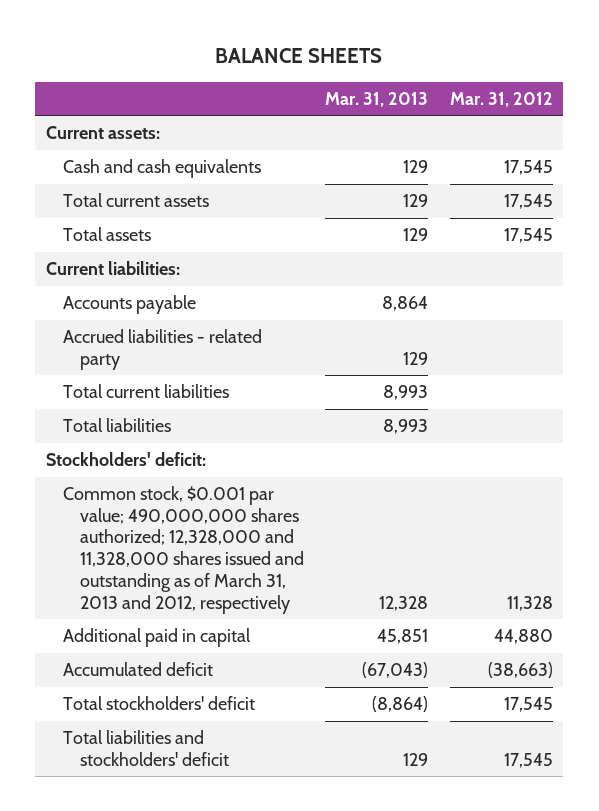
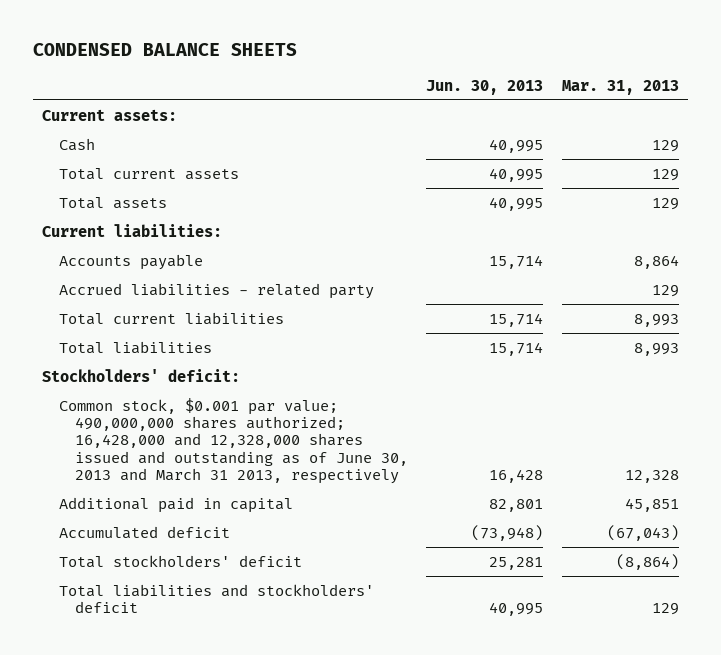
- BALANCE SHEETS
+ CONDENSED BALANCE SHEETS
- | Mar. 31, 2013 | Mar. 31, 2012
+ | Jun. 30, 2013 | Mar. 31, 2013
- Cash and cash equivalents | 129 | 17,545
+ Cash | 40,995 | 129
- Common stock, $0.001 par value; 490,000,000 shares authorized; 12,328,000 and 11,328,000 shares issued and outstanding as of March 31, 2013 and 2012, respectively | 12,328 | 11,328
+ Common stock, $0.001 par value; 490,000,000 shares authorized; 16,428,000 and 12,328,000 shares issued and outstanding as of June 30, 2013 and March 31 2013, respectively | 16,428 | 12,328

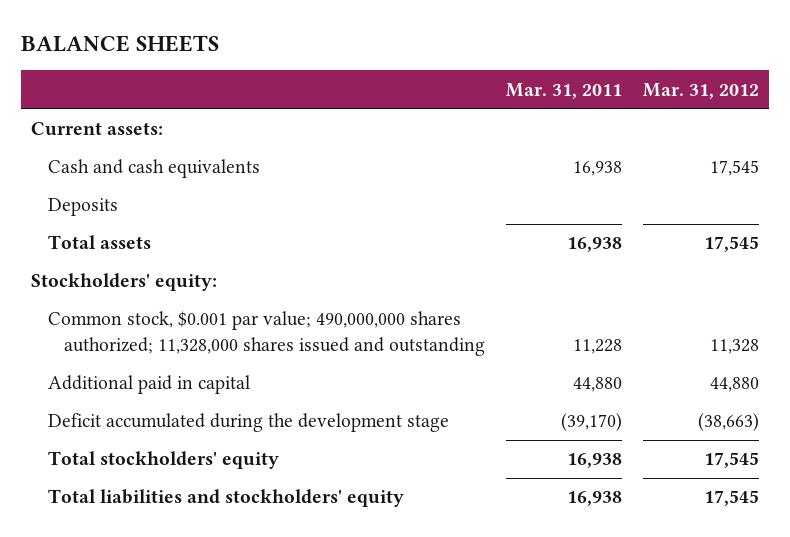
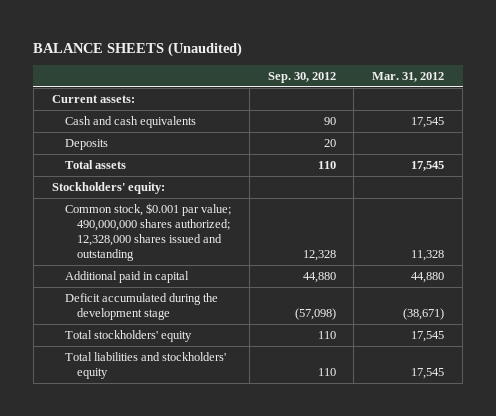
- BALANCE SHEETS
+ BALANCE SHEETS (Unaudited)
- | Mar. 31, 2011 | Mar. 31, 2012
+ | Sep. 30, 2012 | Mar. 31, 2012
- Common stock, $0.001 par value; 490,000,000 shares authorized; 11,328,000 shares issued and outstanding | 11,228 | 11,328
+ Common stock, $0.001 par value; 490,000,000 shares authorized; 12,328,000 shares issued and outstanding | 12,328 | 11,328
- Deficit accumulated during the development stage | (39,170) | (38,663)
+ Deficit accumulated during the development stage | (57,098) | (38,671)

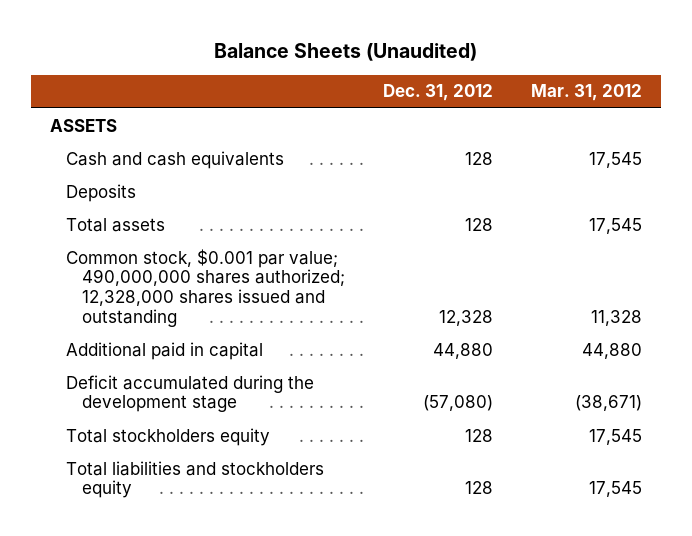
- BALANCE SHEETS (Unaudited)
+ Balance Sheets (Unaudited)
- | Sep. 30, 2012 | Mar. 31, 2012
+ | Dec. 31, 2012 | Mar. 31, 2012
- Current assets:
+ ASSETS
- Stockholders' equity:
- Total stockholders' equity | 110 | 17,545
- Total liabilities and stockholders' equity | 110 | 17,545
+ Total stockholders equity | 128 | 17,545
+ Total liabilities and stockholders equity | 128 | 17,545

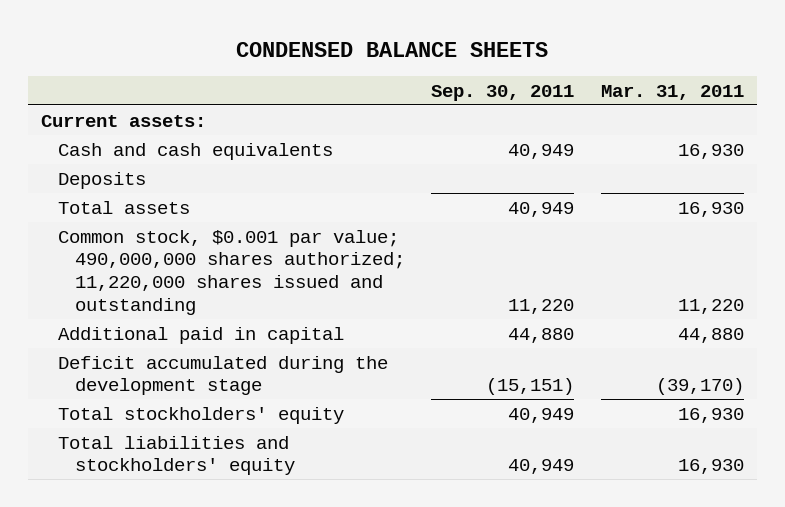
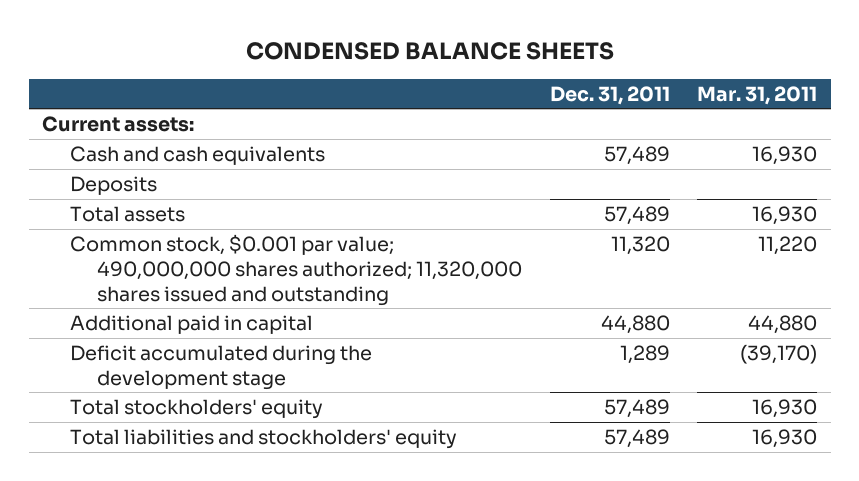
- | Sep. 30, 2011 | Mar. 31, 2011
+ | Dec. 31, 2011 | Mar. 31, 2011
- Common stock, $0.001 par value; 490,000,000 shares authorized; 11,220,000 shares issued and outstanding | 11,220 | 11,220
+ Common stock, $0.001 par value; 490,000,000 shares authorized; 11,320,000 shares issued and outstanding | 11,320 | 11,220

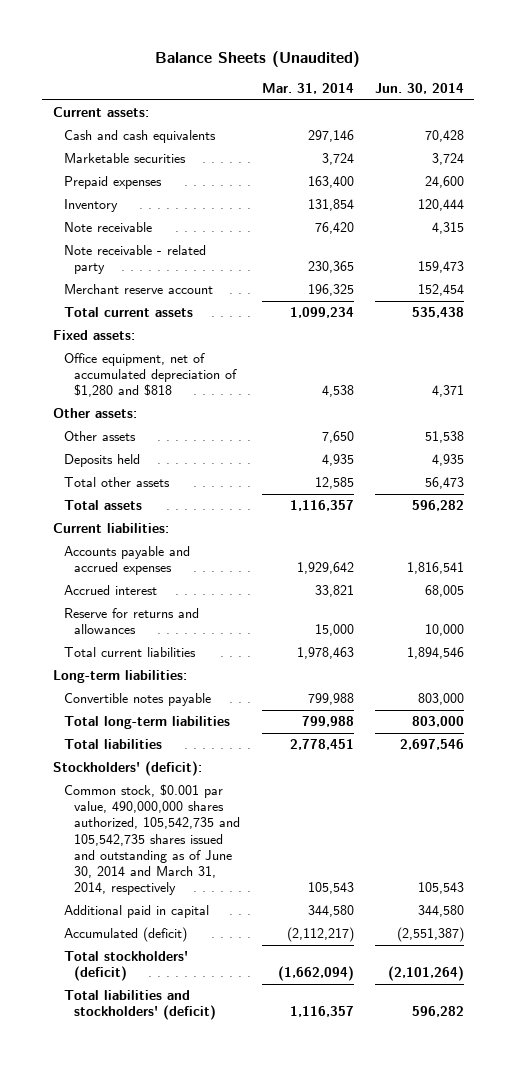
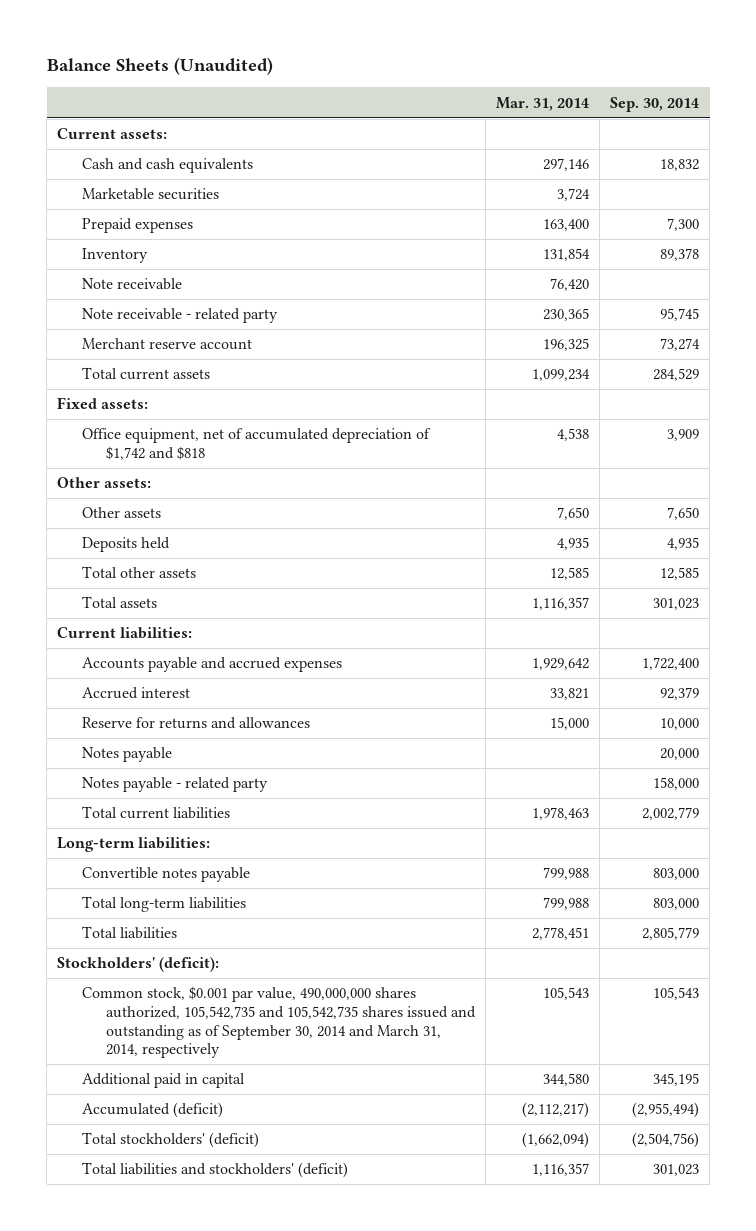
- | Mar. 31, 2014 | Jun. 30, 2014
+ | Mar. 31, 2014 | Sep. 30, 2014
- Office equipment, net of accumulated depreciation of $1,280 and $818 | 4,538 | 4,371
+ Office equipment, net of accumulated depreciation of $1,742 and $818 | 4,538 | 3,909
+ Notes payable | | 20,000
+ Notes payable - related party | | 158,000
- Common stock, $0.001 par value, 490,000,000 shares authorized, 105,542,735 and 105,542,735 shares issued and outstanding as of June 30, 2014 and March 31, 2014, respectively | 105,543 | 105,543
+ Common stock, $0.001 par value, 490,000,000 shares authorized, 105,542,735 and 105,542,735 shares issued and outstanding as of September 30, 2014 and March 31, 2014, respectively | 105,543 | 105,543

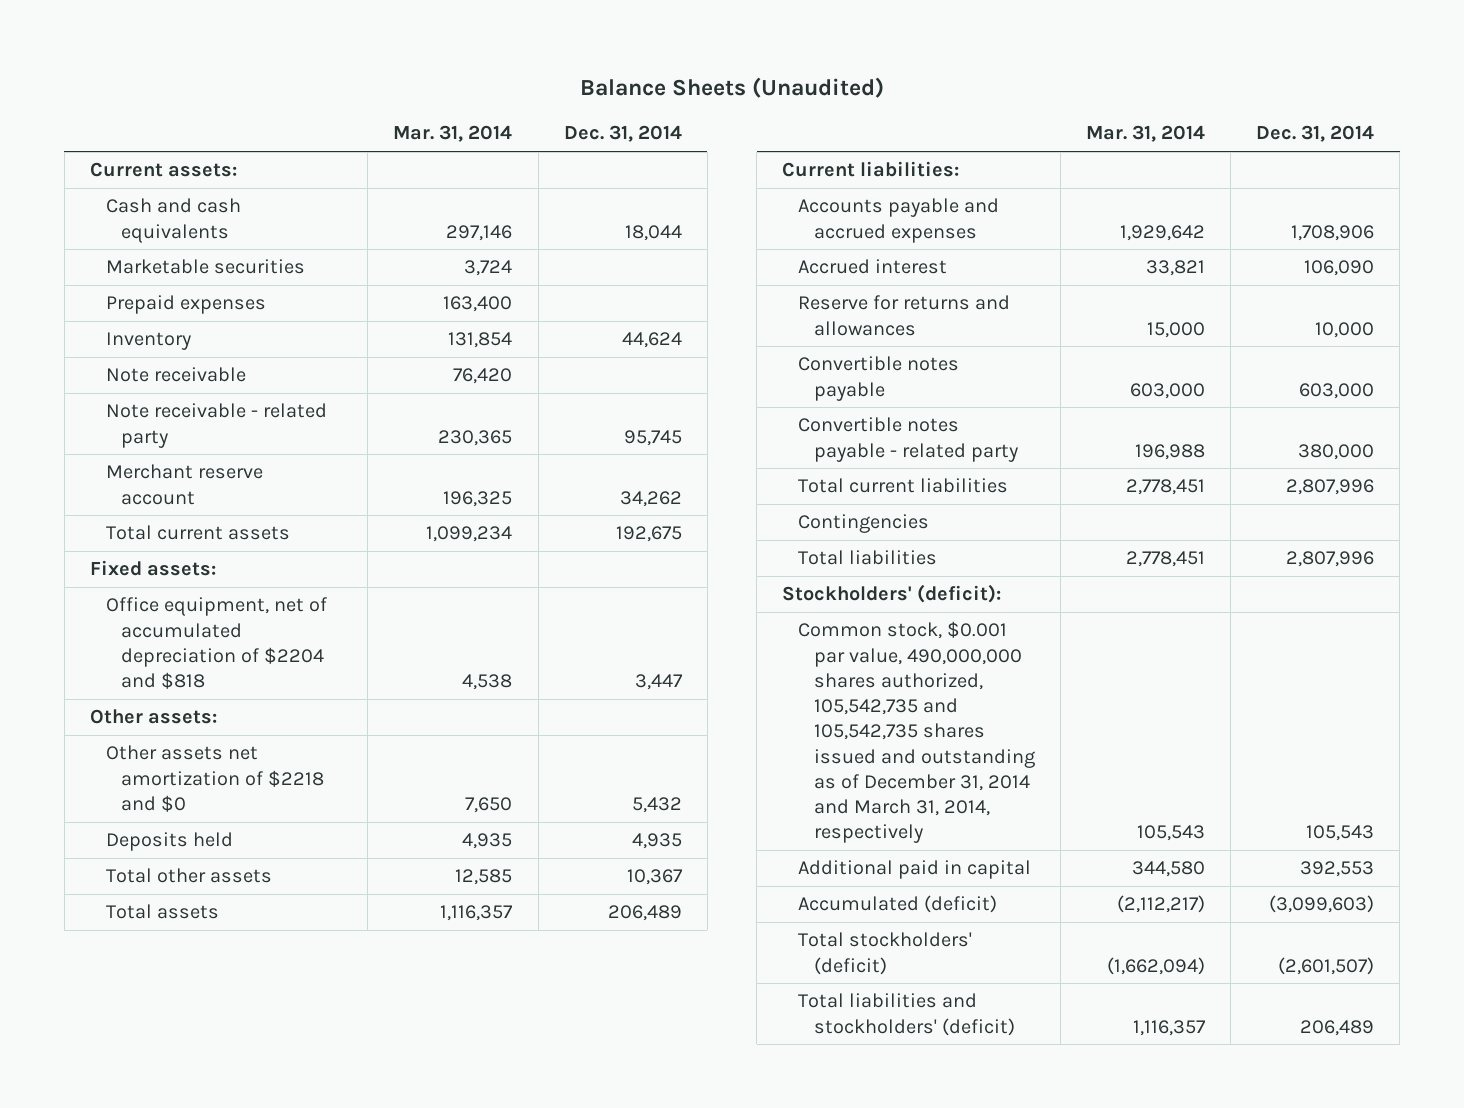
- | Mar. 31, 2014 | Sep. 30, 2014
+ | Mar. 31, 2014 | Dec. 31, 2014
- Office equipment, net of accumulated depreciation of $1,742 and $818 | 4,538 | 3,909
+ Office equipment, net of accumulated depreciation of $2204 and $818 | 4,538 | 3,447
- Other assets | 7,650 | 7,650
+ Other assets net amortization of $2218 and $0 | 7,650 | 5,432
- Notes payable | | 20,000
- Notes payable - related party | | 158,000
- Total current liabilities | 1,978,463 | 2,002,779
- Long-term liabilities:
- Convertible notes payable | 799,988 | 803,000
- Total long-term liabilities | 799,988 | 803,000
+ Convertible notes payable | 603,000 | 603,000
+ Convertible notes payable - related party | 196,988 | 380,000
+ Total current liabilities | 2,778,451 | 2,807,996
+ Contingencies
- Common stock, $0.001 par value, 490,000,000 shares authorized, 105,542,735 and 105,542,735 shares issued and outstanding as of September 30, 2014 and March 31, 2014, respectively | 105,543 | 105,543
+ Common stock, $0.001 par value, 490,000,000 shares authorized, 105,542,735 and 105,542,735 shares issued and outstanding as of December 31, 2014 and March 31, 2014, respectively | 105,543 | 105,543

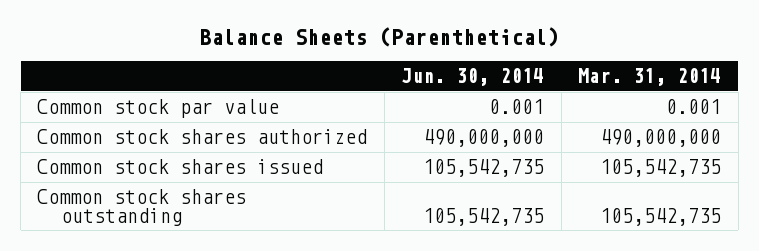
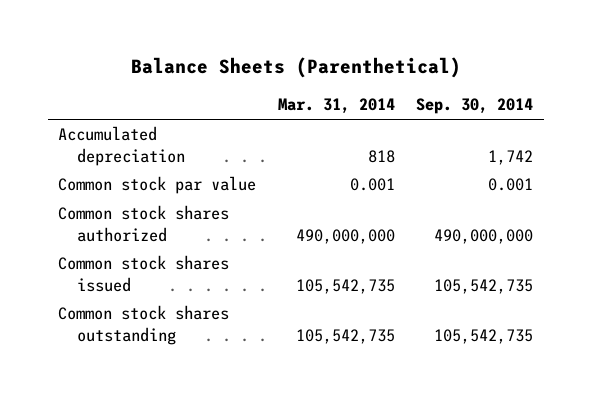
- | Jun. 30, 2014 | Mar. 31, 2014
+ | Mar. 31, 2014 | Sep. 30, 2014
+ Accumulated depreciation | 818 | 1,742

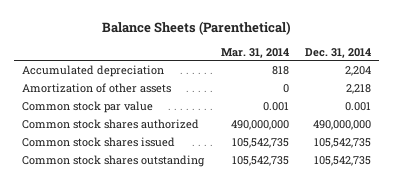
- | Mar. 31, 2014 | Sep. 30, 2014
+ | Mar. 31, 2014 | Dec. 31, 2014
+ Amortization of other assets | 0 | 2,218

